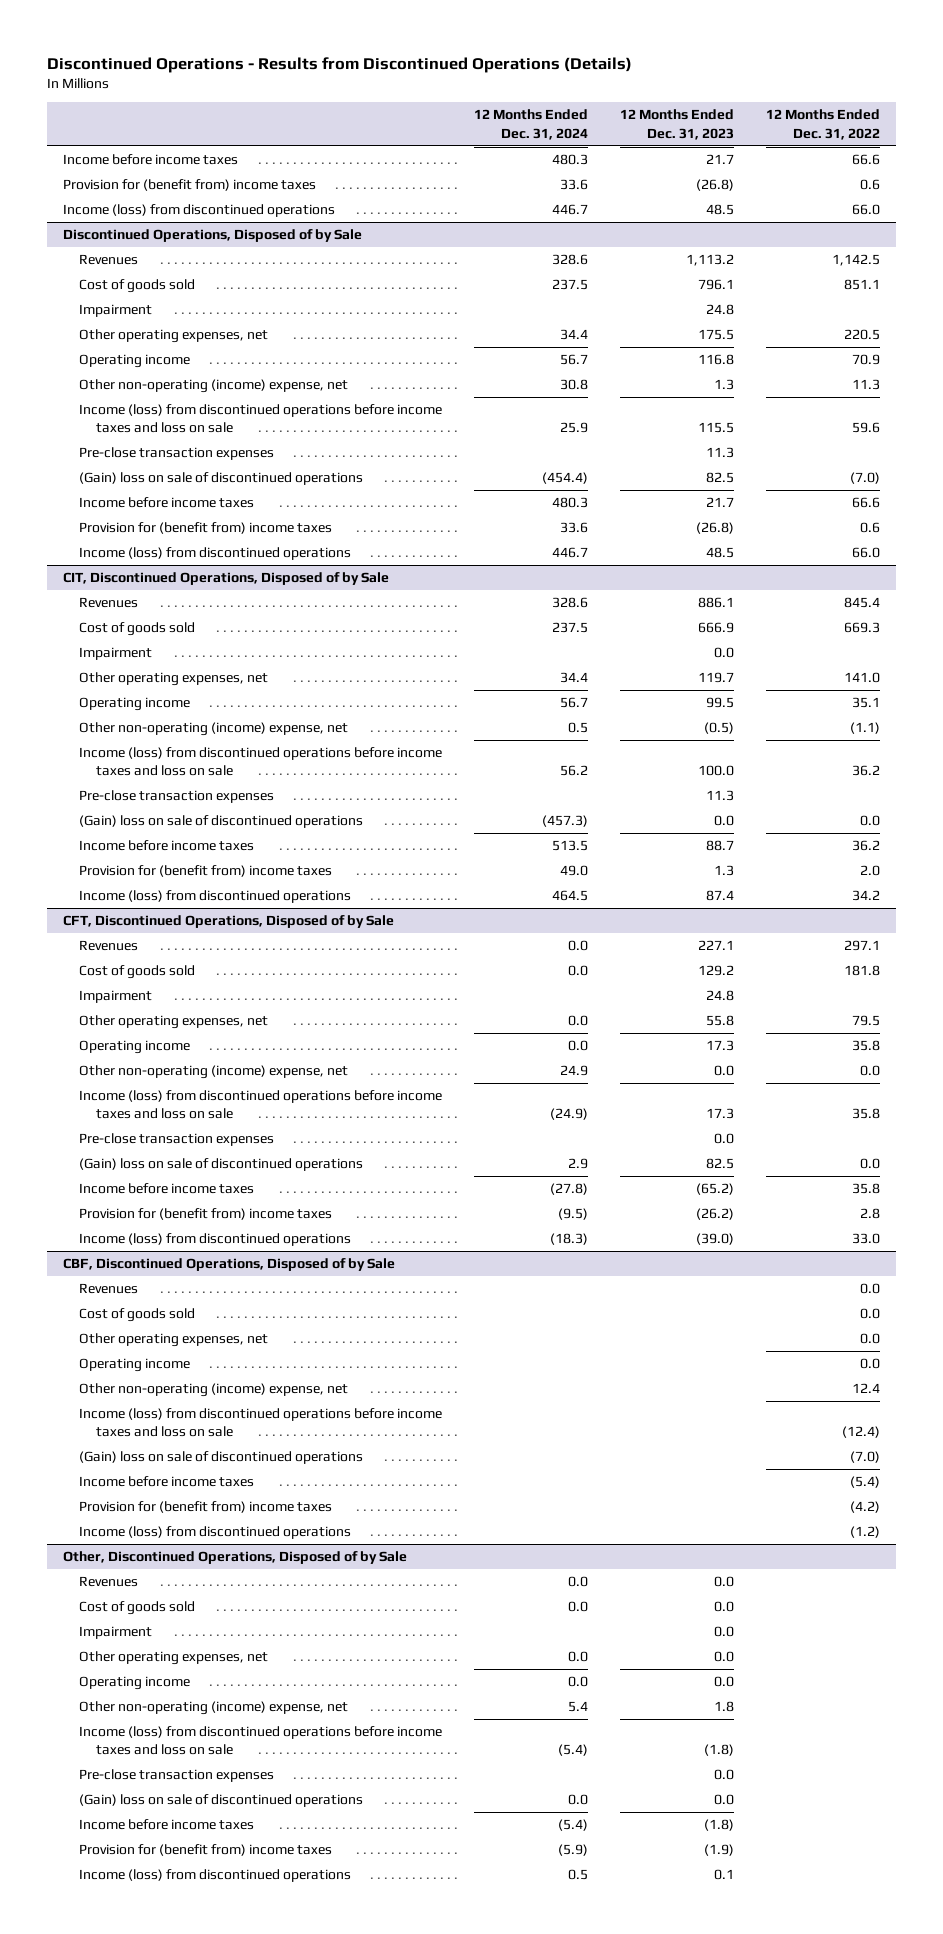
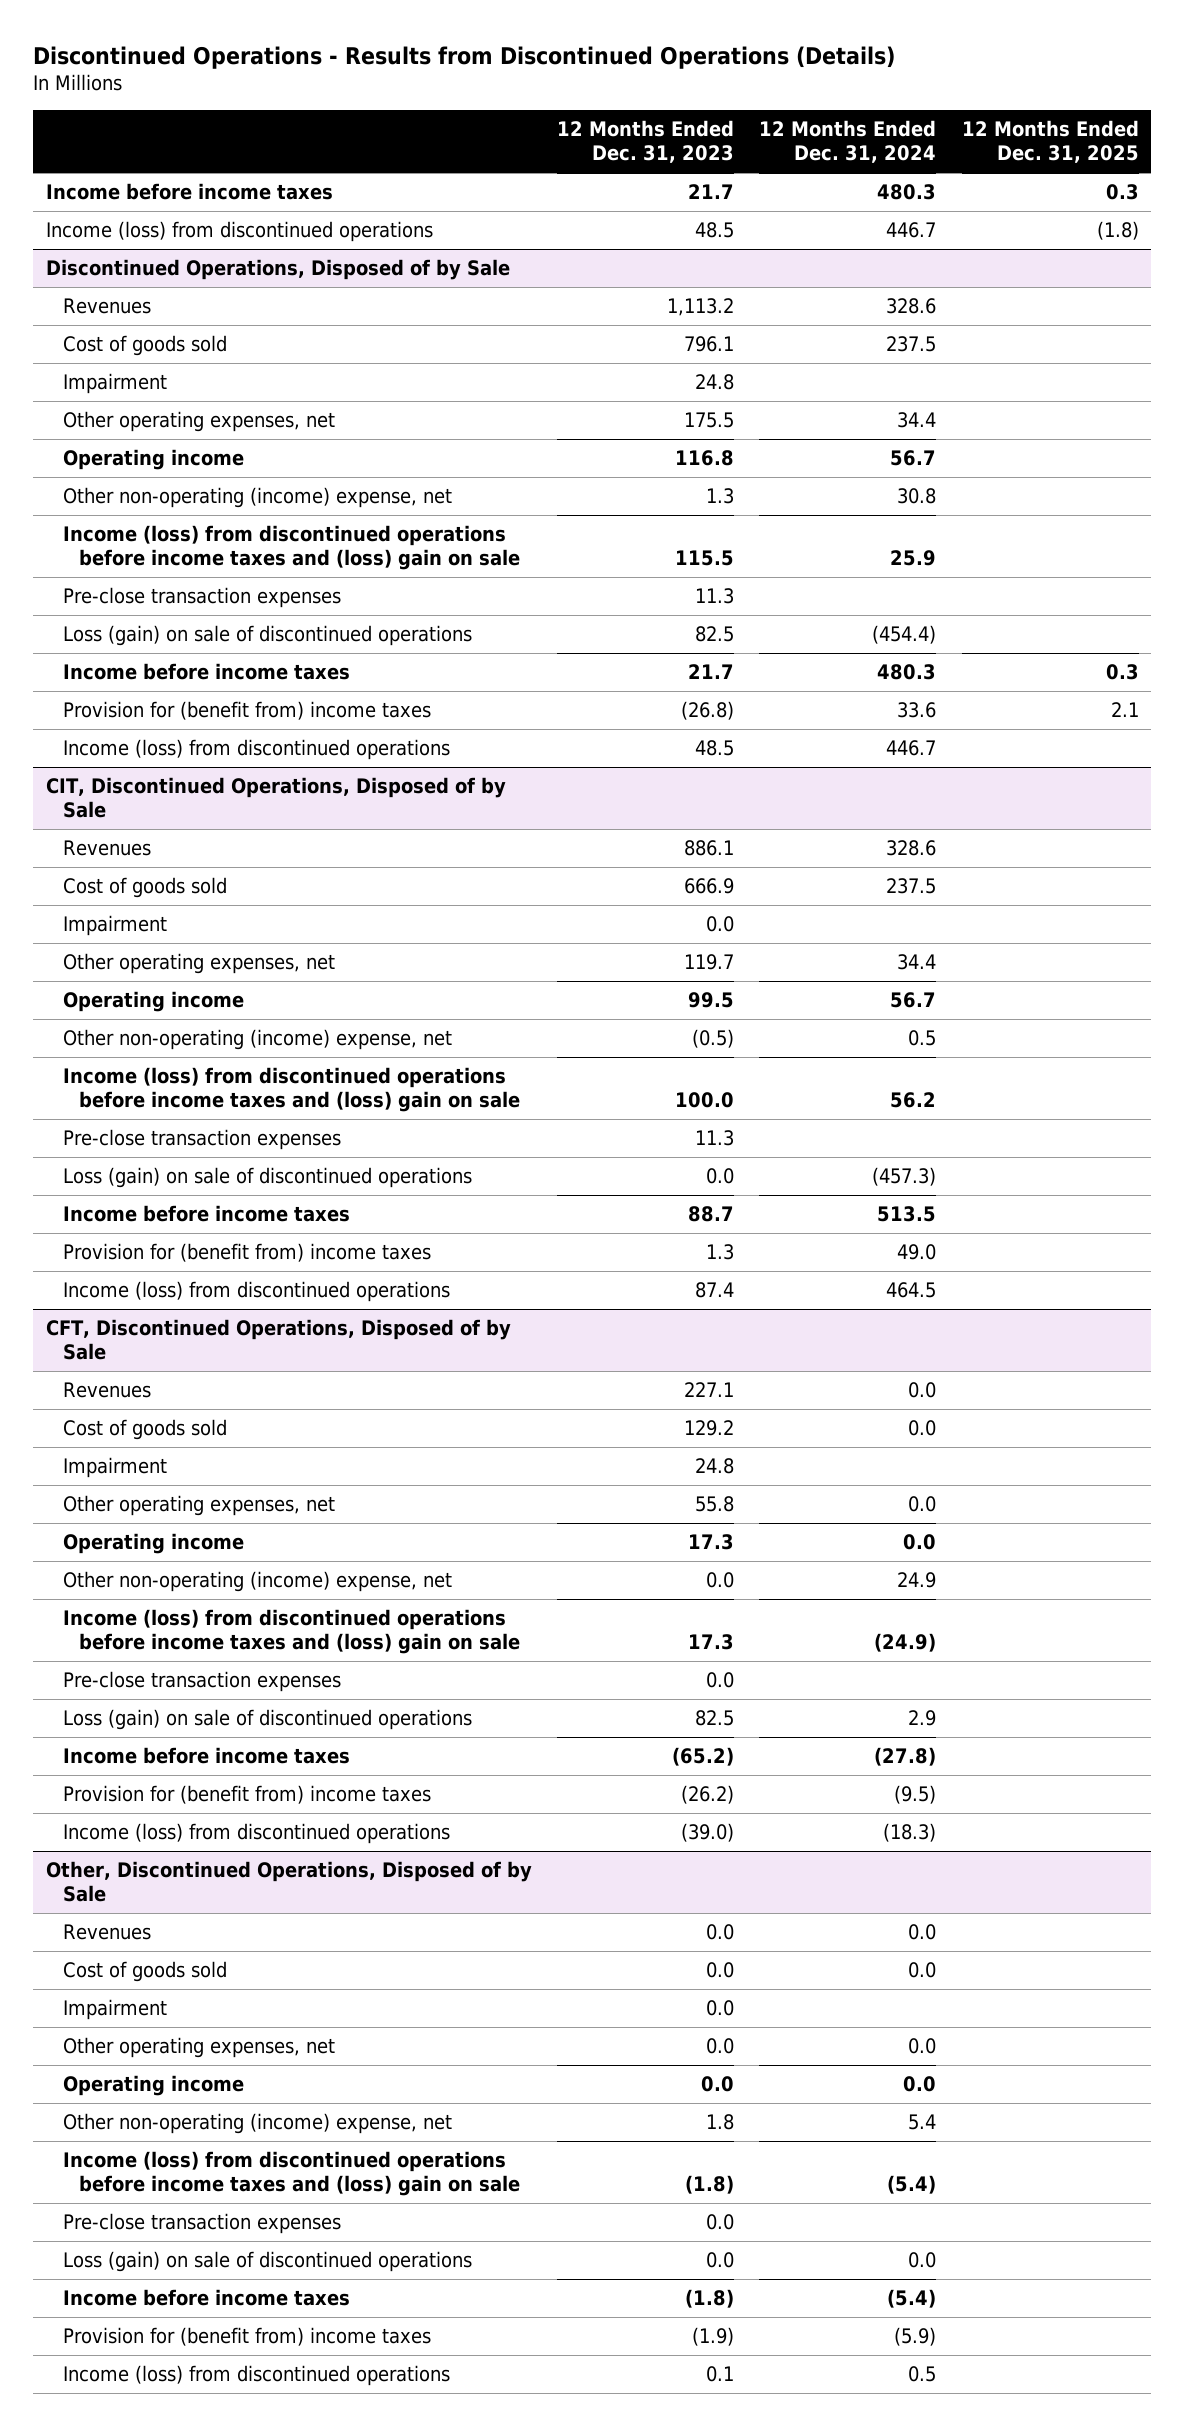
- | 12 Months Ended Dec. 31, 2024 | 12 Months Ended Dec. 31, 2023 | 12 Months Ended Dec. 31, 2022
+ | 12 Months Ended Dec. 31, 2023 | 12 Months Ended Dec. 31, 2024 | 12 Months Ended Dec. 31, 2025
- Provision for (benefit from) income taxes | 33.6 | (26.8) | 0.6
@ Discontinued Operations, Disposed of by Sale
- Income (loss) from discontinued operations before income taxes and loss on sale | 25.9 | 115.5 | 59.6
+ Income (loss) from discontinued operations before income taxes and (loss) gain on sale | 115.5 | 25.9 |
- (Gain) loss on sale of discontinued operations | (454.4) | 82.5 | (7.0)
+ Loss (gain) on sale of discontinued operations | 82.5 | (454.4) |
@ CIT, Discontinued Operations, Disposed of by Sale
- Income (loss) from discontinued operations before income taxes and loss on sale | 56.2 | 100.0 | 36.2
+ Income (loss) from discontinued operations before income taxes and (loss) gain on sale | 100.0 | 56.2 |
- (Gain) loss on sale of discontinued operations | (457.3) | 0.0 | 0.0
+ Loss (gain) on sale of discontinued operations | 0.0 | (457.3) |
@ CFT, Discontinued Operations, Disposed of by Sale
- Income (loss) from discontinued operations before income taxes and loss on sale | (24.9) | 17.3 | 35.8
+ Income (loss) from discontinued operations before income taxes and (loss) gain on sale | 17.3 | (24.9) |
- (Gain) loss on sale of discontinued operations | 2.9 | 82.5 | 0.0
+ Loss (gain) on sale of discontinued operations | 82.5 | 2.9 |
- CBF, Discontinued Operations, Disposed of by Sale
- Revenues | | | 0.0
- Cost of goods sold | | | 0.0
- Other operating expenses, net | | | 0.0
- Operating income | | | 0.0
- Other non-operating (income) expense, net | | | 12.4
- Income (loss) from discontinued operations before income taxes and loss on sale | | | (12.4)
- (Gain) loss on sale of discontinued operations | | | (7.0)
- Income before income taxes | | | (5.4)
- Provision for (benefit from) income taxes | | | (4.2)
- Income (loss) from discontinued operations | | | (1.2)
@ Other, Discontinued Operations, Disposed of by Sale
- Income (loss) from discontinued operations before income taxes and loss on sale | (5.4) | (1.8) |
+ Income (loss) from discontinued operations before income taxes and (loss) gain on sale | (1.8) | (5.4) |
- (Gain) loss on sale of discontinued operations | 0.0 | 0.0 |
+ Loss (gain) on sale of discontinued operations | 0.0 | 0.0 |

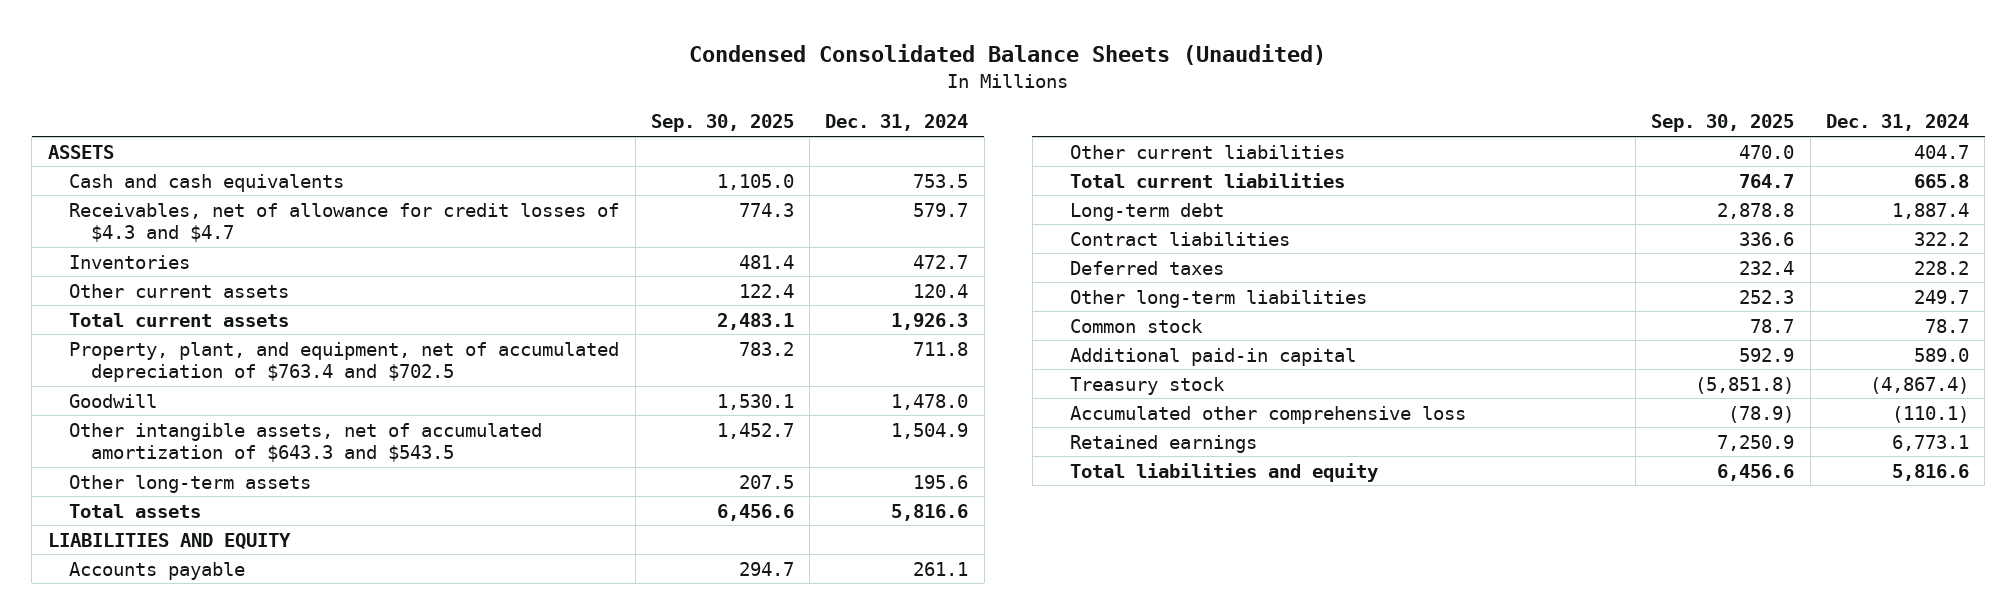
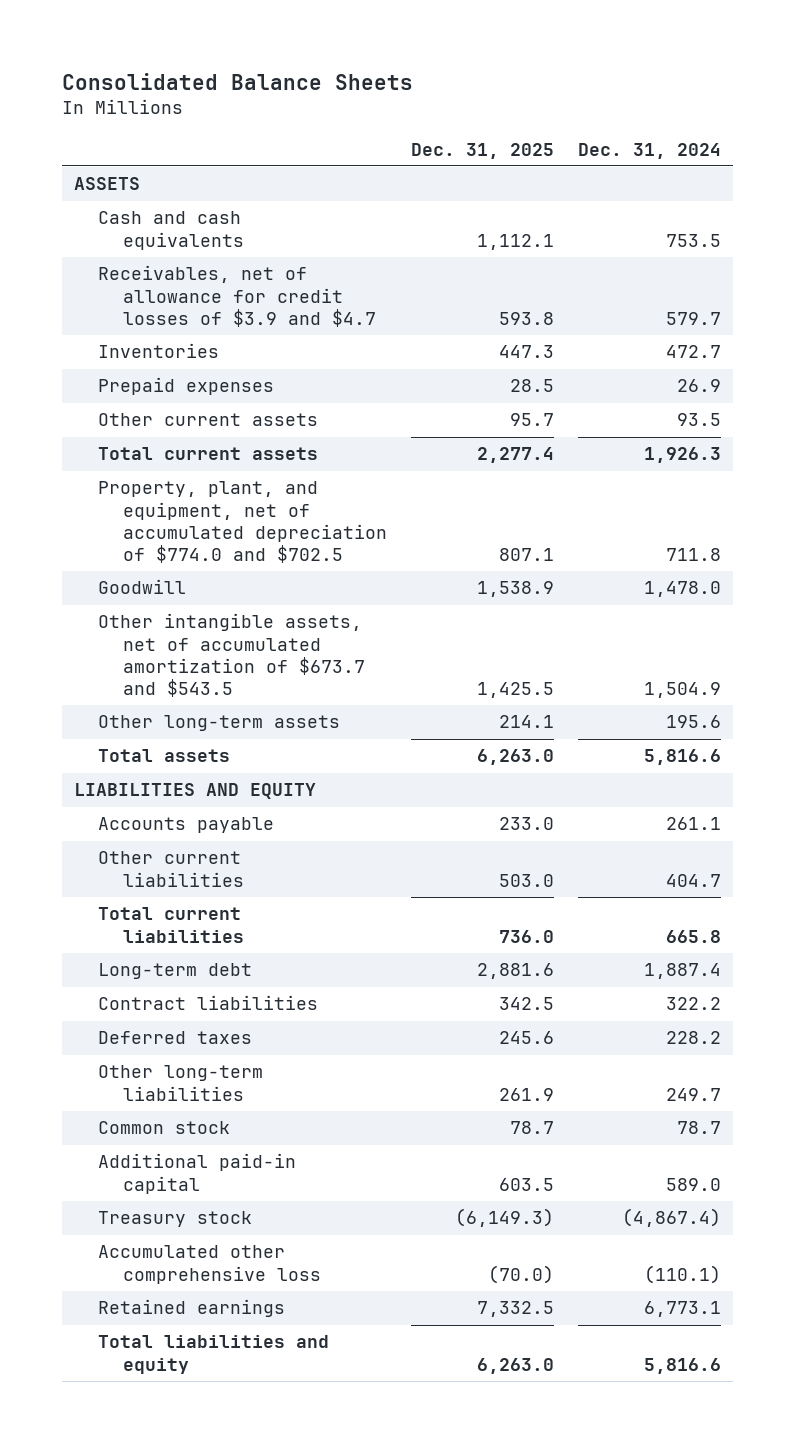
- Condensed Consolidated Balance Sheets (Unaudited)
+ Consolidated Balance Sheets
- | Sep. 30, 2025 | Dec. 31, 2024
+ | Dec. 31, 2025 | Dec. 31, 2024
- Receivables, net of allowance for credit losses of $4.3 and $4.7 | 774.3 | 579.7
+ Receivables, net of allowance for credit losses of $3.9 and $4.7 | 593.8 | 579.7
- Other current assets | 122.4 | 120.4
+ Prepaid expenses | 28.5 | 26.9
+ Other current assets | 95.7 | 93.5
- Property, plant, and equipment, net of accumulated depreciation of $763.4 and $702.5 | 783.2 | 711.8
+ Property, plant, and equipment, net of accumulated depreciation of $774.0 and $702.5 | 807.1 | 711.8
- Other intangible assets, net of accumulated amortization of $643.3 and $543.5 | 1,452.7 | 1,504.9
+ Other intangible assets, net of accumulated amortization of $673.7 and $543.5 | 1,425.5 | 1,504.9

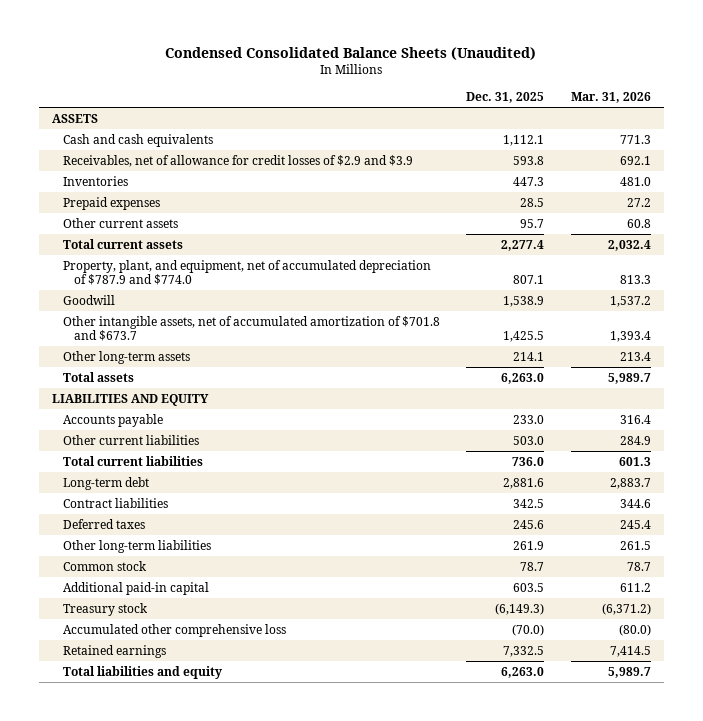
- Consolidated Balance Sheets
+ Condensed Consolidated Balance Sheets (Unaudited)
- | Dec. 31, 2025 | Dec. 31, 2024
+ | Dec. 31, 2025 | Mar. 31, 2026
- Receivables, net of allowance for credit losses of $3.9 and $4.7 | 593.8 | 579.7
+ Receivables, net of allowance for credit losses of $2.9 and $3.9 | 593.8 | 692.1
- Property, plant, and equipment, net of accumulated depreciation of $774.0 and $702.5 | 807.1 | 711.8
+ Property, plant, and equipment, net of accumulated depreciation of $787.9 and $774.0 | 807.1 | 813.3
- Other intangible assets, net of accumulated amortization of $673.7 and $543.5 | 1,425.5 | 1,504.9
+ Other intangible assets, net of accumulated amortization of $701.8 and $673.7 | 1,425.5 | 1,393.4

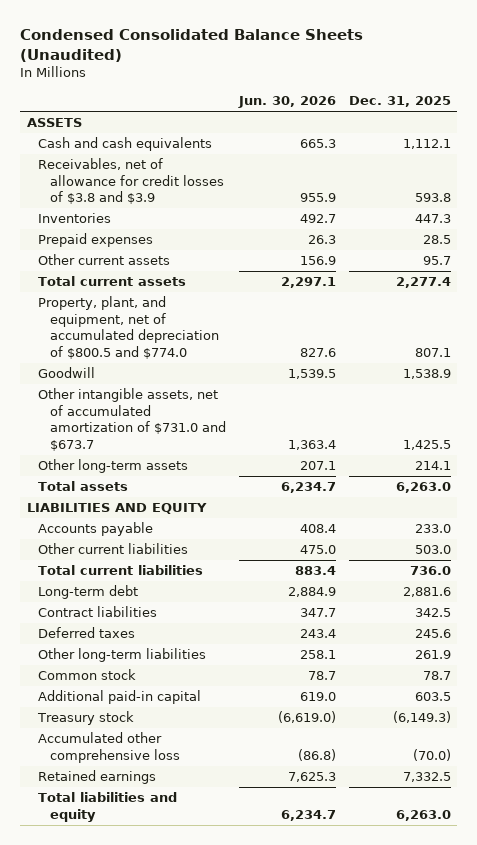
- | Dec. 31, 2025 | Mar. 31, 2026
+ | Jun. 30, 2026 | Dec. 31, 2025
- Receivables, net of allowance for credit losses of $2.9 and $3.9 | 593.8 | 692.1
+ Receivables, net of allowance for credit losses of $3.8 and $3.9 | 955.9 | 593.8
- Property, plant, and equipment, net of accumulated depreciation of $787.9 and $774.0 | 807.1 | 813.3
+ Property, plant, and equipment, net of accumulated depreciation of $800.5 and $774.0 | 827.6 | 807.1
- Other intangible assets, net of accumulated amortization of $701.8 and $673.7 | 1,425.5 | 1,393.4
+ Other intangible assets, net of accumulated amortization of $731.0 and $673.7 | 1,363.4 | 1,425.5

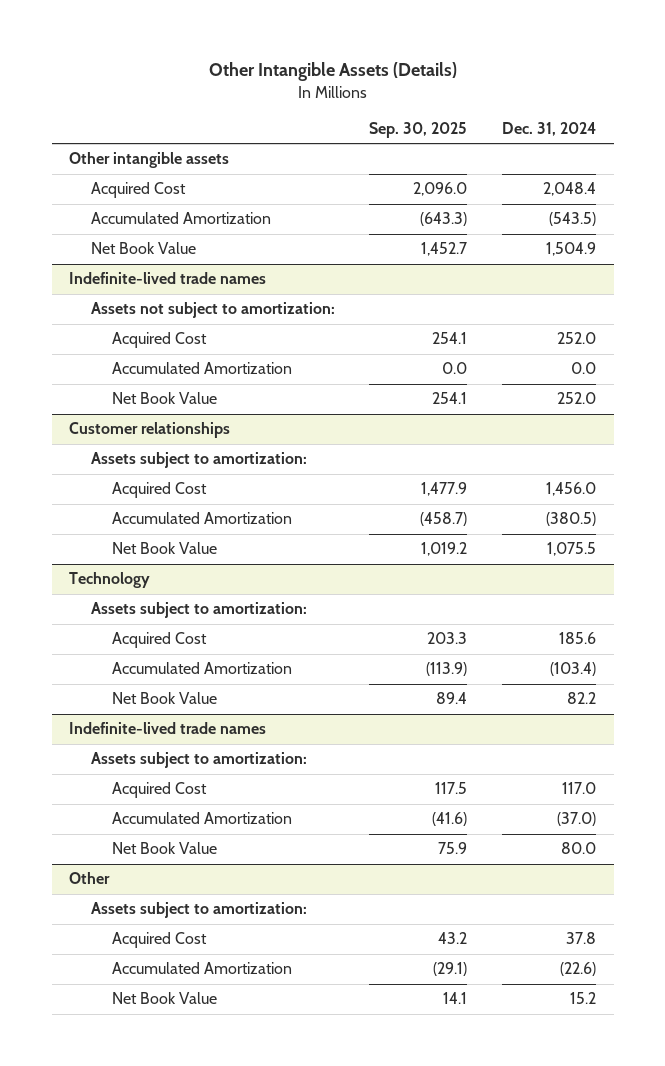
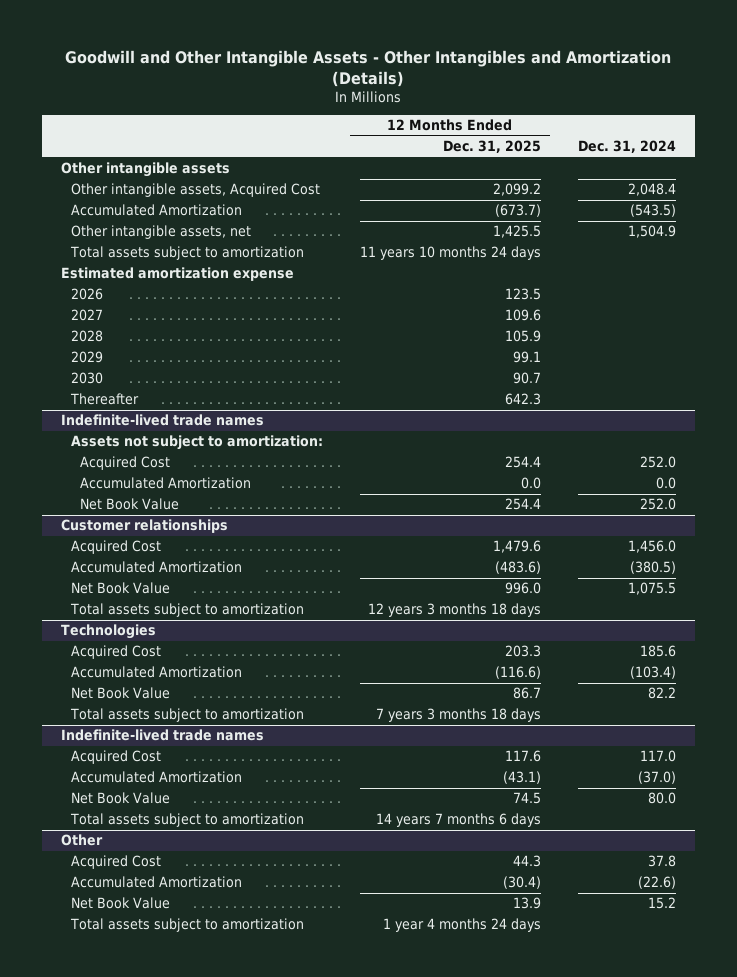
- Other Intangible Assets (Details)
+ Goodwill and Other Intangible Assets - Other Intangibles and Amortization (Details)
- | Sep. 30, 2025 | Dec. 31, 2024
+ | 12 Months Ended Dec. 31, 2025 | Dec. 31, 2024
- Acquired Cost | 2,096.0 | 2,048.4
+ Other intangible assets, Acquired Cost | 2,099.2 | 2,048.4
- Net Book Value | 1,452.7 | 1,504.9
+ Other intangible assets, net | 1,425.5 | 1,504.9
+ Total assets subject to amortization | 11 years 10 months 24 days |
+ Estimated amortization expense
+ 2026 | 123.5 |
+ 2027 | 109.6 |
+ 2028 | 105.9 |
+ 2029 | 99.1 |
+ 2030 | 90.7 |
+ Thereafter | 642.3 |
@ Customer relationships
- Assets subject to amortization:
- Technology
- Assets subject to amortization:
@ Customer relationships
+ Total assets subject to amortization | 12 years 3 months 18 days |
+ Technologies
+ Total assets subject to amortization | 7 years 3 months 18 days |
@ Indefinite-lived trade names
- Assets subject to amortization:
+ Total assets subject to amortization | 14 years 7 months 6 days |
@ Other
- Assets subject to amortization:
+ Total assets subject to amortization | 1 year 4 months 24 days |

